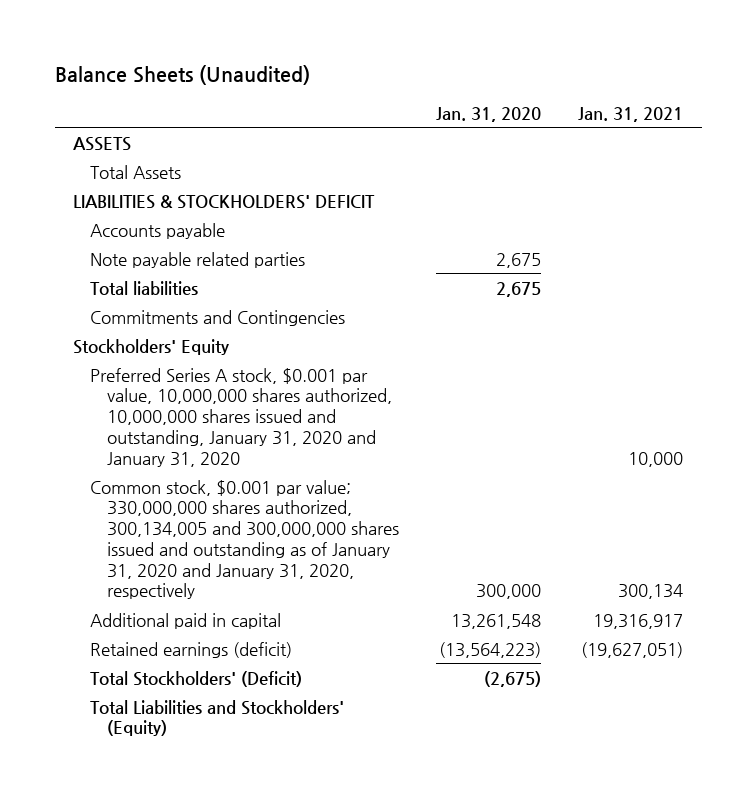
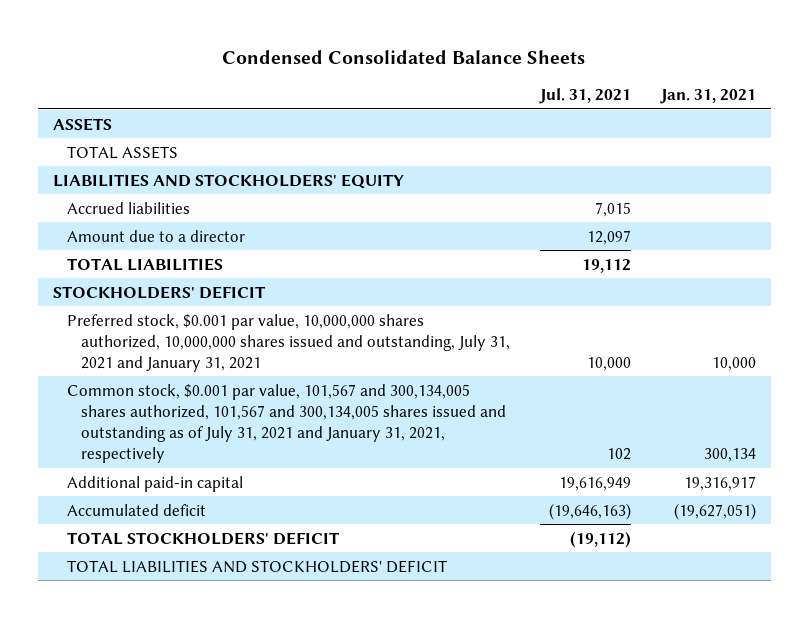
- Balance Sheets (Unaudited)
+ Condensed Consolidated Balance Sheets
- | Jan. 31, 2020 | Jan. 31, 2021
+ | Jul. 31, 2021 | Jan. 31, 2021
- Total Assets
- LIABILITIES & STOCKHOLDERS' DEFICIT
- Accounts payable
- Note payable related parties | 2,675 |
- Total liabilities | 2,675 |
- Commitments and Contingencies
- Stockholders' Equity
- Preferred Series A stock, $0.001 par value, 10,000,000 shares authorized, 10,000,000 shares issued and outstanding, January 31, 2020 and January 31, 2020 | | 10,000
- Common stock, $0.001 par value; 330,000,000 shares authorized, 300,134,005 and 300,000,000 shares issued and outstanding as of January 31, 2020 and January 31, 2020, respectively | 300,000 | 300,134
- Additional paid in capital | 13,261,548 | 19,316,917
- Retained earnings (deficit) | (13,564,223) | (19,627,051)
- Total Stockholders' (Deficit) | (2,675) |
- Total Liabilities and Stockholders' (Equity)
+ TOTAL ASSETS
+ LIABILITIES AND STOCKHOLDERS' EQUITY
+ Accrued liabilities | 7,015 |
+ Amount due to a director | 12,097 |
+ TOTAL LIABILITIES | 19,112 |
+ STOCKHOLDERS' DEFICIT
+ Preferred stock, $0.001 par value, 10,000,000 shares authorized, 10,000,000 shares issued and outstanding, July 31, 2021 and January 31, 2021 | 10,000 | 10,000
+ Common stock, $0.001 par value, 101,567 and 300,134,005 shares authorized, 101,567 and 300,134,005 shares issued and outstanding as of July 31, 2021 and January 31, 2021, respectively | 102 | 300,134
+ Additional paid-in capital | 19,616,949 | 19,316,917
+ Accumulated deficit | (19,646,163) | (19,627,051)
+ TOTAL STOCKHOLDERS' DEFICIT | (19,112) |
+ TOTAL LIABILITIES AND STOCKHOLDERS' DEFICIT

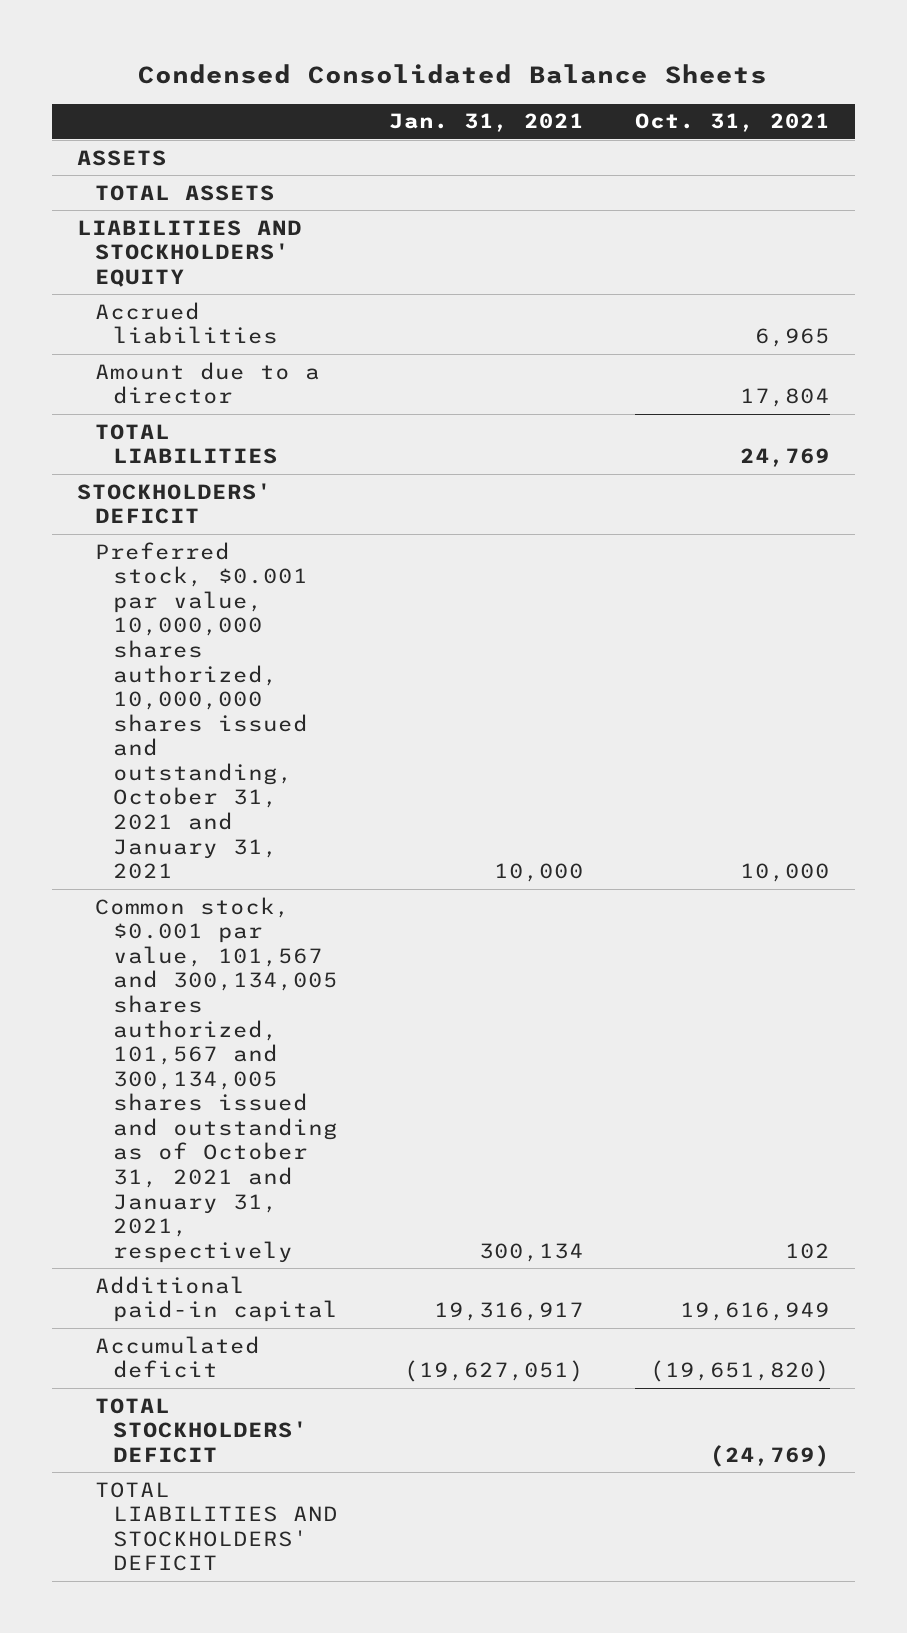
- | Jul. 31, 2021 | Jan. 31, 2021
+ | Jan. 31, 2021 | Oct. 31, 2021
- Preferred stock, $0.001 par value, 10,000,000 shares authorized, 10,000,000 shares issued and outstanding, July 31, 2021 and January 31, 2021 | 10,000 | 10,000
- Common stock, $0.001 par value, 101,567 and 300,134,005 shares authorized, 101,567 and 300,134,005 shares issued and outstanding as of July 31, 2021 and January 31, 2021, respectively | 102 | 300,134
+ Preferred stock, $0.001 par value, 10,000,000 shares authorized, 10,000,000 shares issued and outstanding, October 31, 2021 and January 31, 2021 | 10,000 | 10,000
+ Common stock, $0.001 par value, 101,567 and 300,134,005 shares authorized, 101,567 and 300,134,005 shares issued and outstanding as of October 31, 2021 and January 31, 2021, respectively | 300,134 | 102

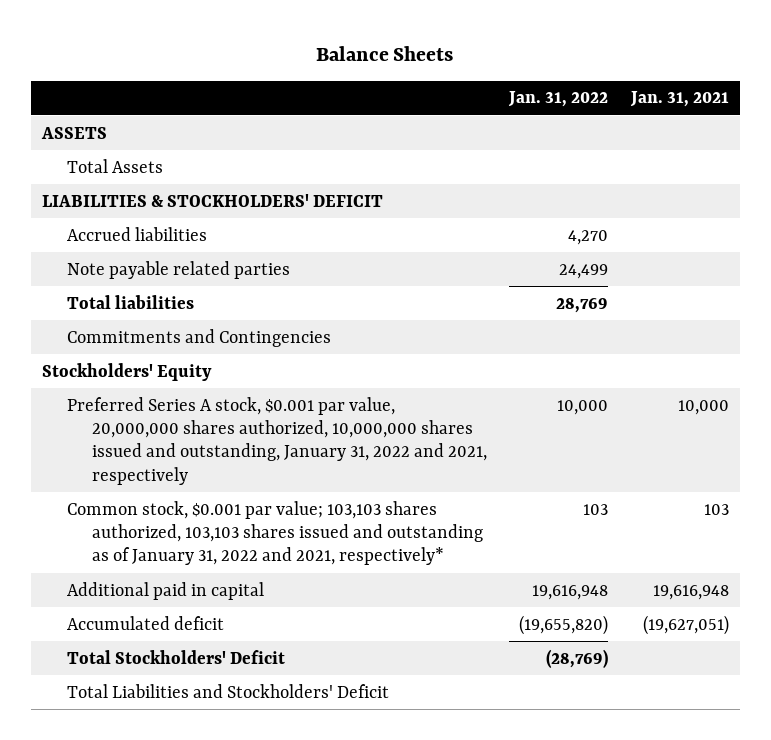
- Condensed Consolidated Balance Sheets
+ Balance Sheets
- | Jan. 31, 2021 | Oct. 31, 2021
+ | Jan. 31, 2022 | Jan. 31, 2021
- TOTAL ASSETS
- LIABILITIES AND STOCKHOLDERS' EQUITY
+ Total Assets
+ LIABILITIES & STOCKHOLDERS' DEFICIT
- Amount due to a director | | 17,804
- TOTAL LIABILITIES | | 24,769
- STOCKHOLDERS' DEFICIT
- Preferred stock, $0.001 par value, 10,000,000 shares authorized, 10,000,000 shares issued and outstanding, October 31, 2021 and January 31, 2021 | 10,000 | 10,000
- Common stock, $0.001 par value, 101,567 and 300,134,005 shares authorized, 101,567 and 300,134,005 shares issued and outstanding as of October 31, 2021 and January 31, 2021, respectively | 300,134 | 102
- Additional paid-in capital | 19,316,917 | 19,616,949
+ Note payable related parties | 24,499 |
+ Total liabilities | 28,769 |
+ Commitments and Contingencies
+ Stockholders' Equity
+ Preferred Series A stock, $0.001 par value, 20,000,000 shares authorized, 10,000,000 shares issued and outstanding, January 31, 2022 and 2021, respectively | 10,000 | 10,000
+ Common stock, $0.001 par value; 103,103 shares authorized, 103,103 shares issued and outstanding as of January 31, 2022 and 2021, respectively* | 103 | 103
+ Additional paid in capital | 19,616,948 | 19,616,948
- TOTAL STOCKHOLDERS' DEFICIT | | (24,769)
- TOTAL LIABILITIES AND STOCKHOLDERS' DEFICIT
+ Total Stockholders' Deficit | (28,769) |
+ Total Liabilities and Stockholders' Deficit

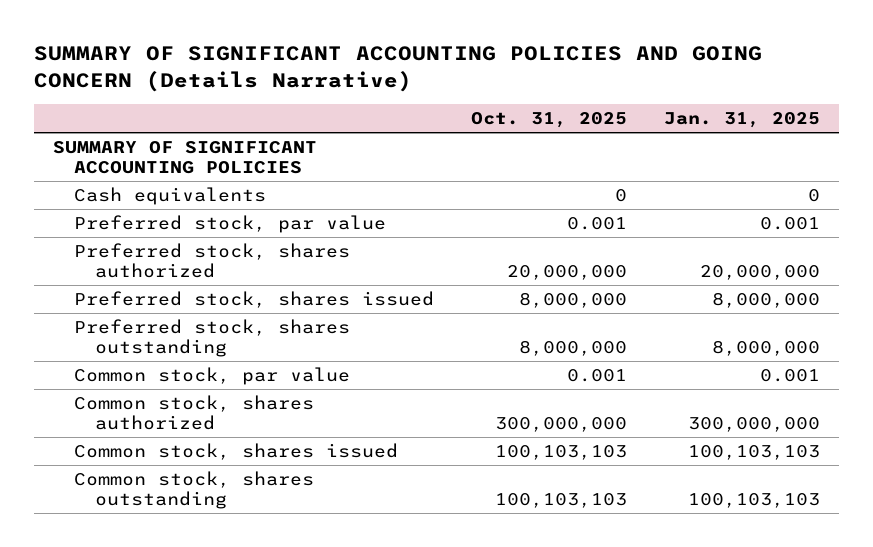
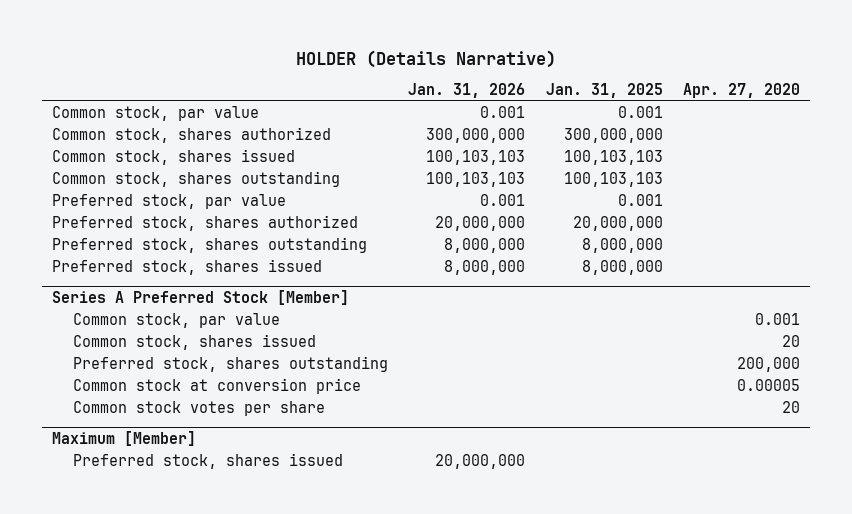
- SUMMARY OF SIGNIFICANT ACCOUNTING POLICIES AND GOING CONCERN (Details Narrative)
+ HOLDER (Details Narrative)
- | Oct. 31, 2025 | Jan. 31, 2025
+ | Jan. 31, 2026 | Jan. 31, 2025 | Apr. 27, 2020
- SUMMARY OF SIGNIFICANT ACCOUNTING POLICIES
- Cash equivalents | 0 | 0
moved down: Preferred stock, par value | 0.001 | 0.001 |
moved down: Preferred stock, shares authorized | 20,000,000 | 20,000,000 |
moved down: Preferred stock, shares outstanding | 8,000,000 | 8,000,000 |
moved down: Preferred stock, shares issued | 8,000,000 | 8,000,000 |
+ Series A Preferred Stock [Member]
+ Common stock, par value | | | 0.001
+ Common stock, shares issued | | | 20
+ Preferred stock, shares outstanding | | | 200,000
+ Common stock at conversion price | | | 0.00005
+ Common stock votes per share | | | 20
+ Maximum [Member]
+ Preferred stock, shares issued | 20,000,000 | |

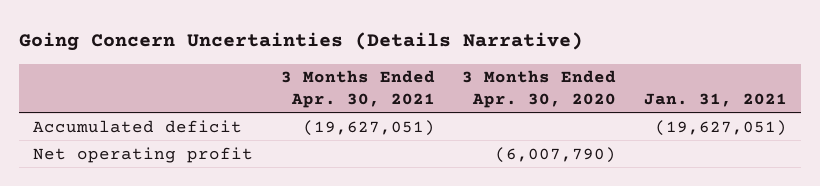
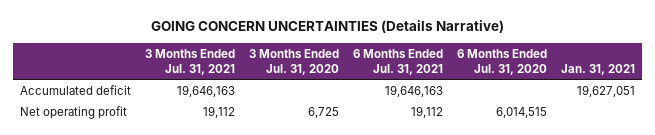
- Going Concern Uncertainties (Details Narrative)
+ GOING CONCERN UNCERTAINTIES (Details Narrative)
- | 3 Months Ended Apr. 30, 2021 | 3 Months Ended Apr. 30, 2020 | Jan. 31, 2021
+ | 3 Months Ended Jul. 31, 2021 | 3 Months Ended Jul. 31, 2020 | 6 Months Ended Jul. 31, 2021 | 6 Months Ended Jul. 31, 2020 | Jan. 31, 2021
- Accumulated deficit | (19,627,051) | | (19,627,051)
+ Accumulated deficit | 19,646,163 | | 19,646,163 | | 19,627,051

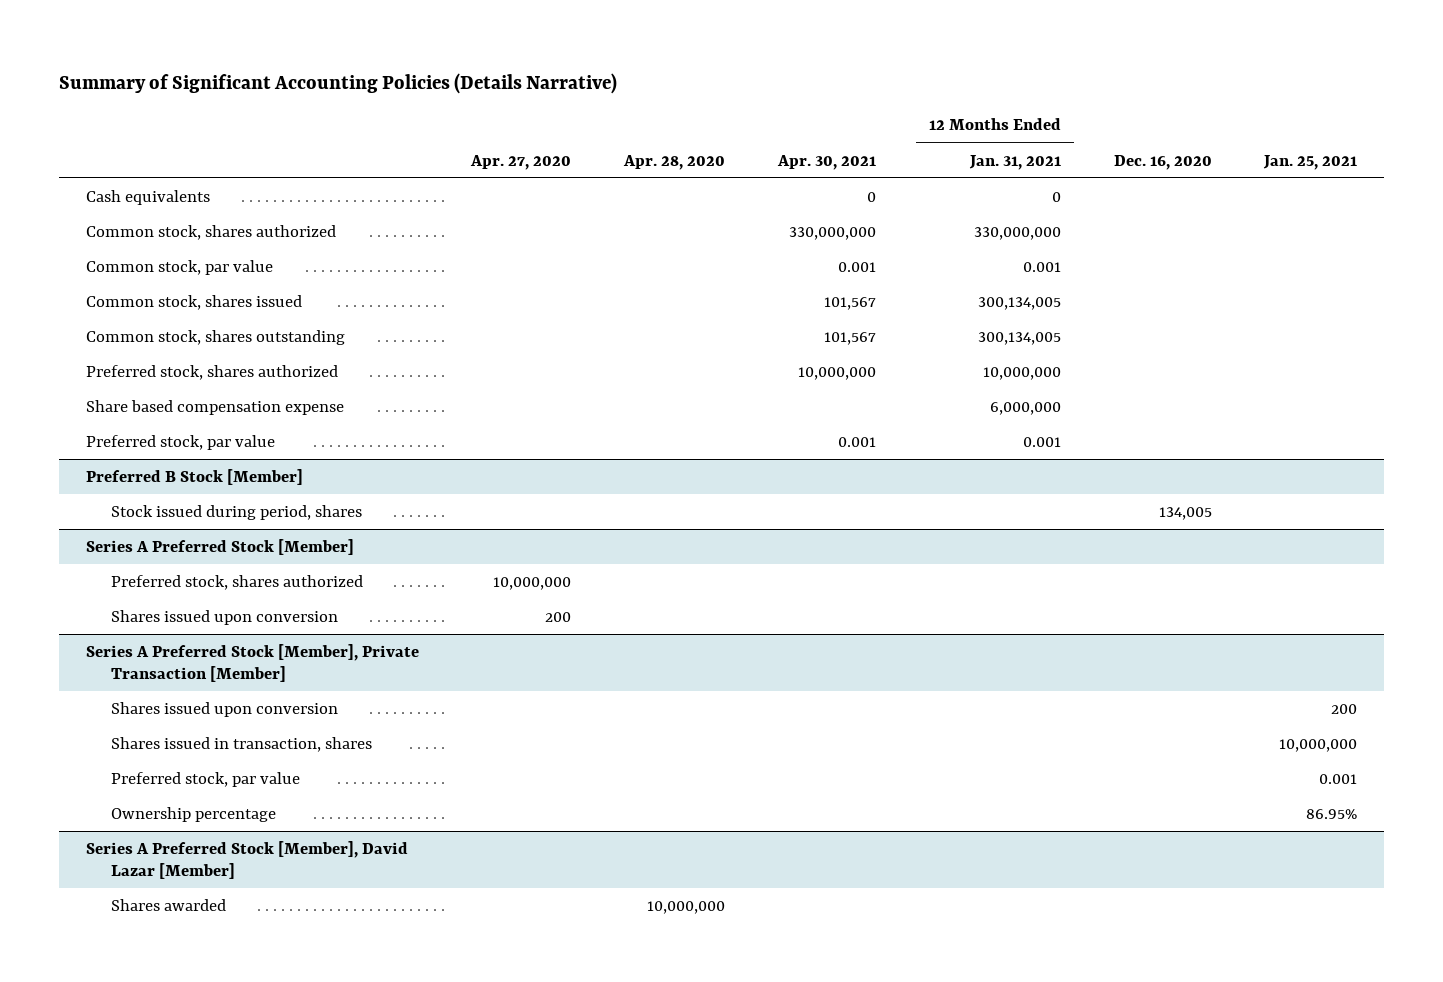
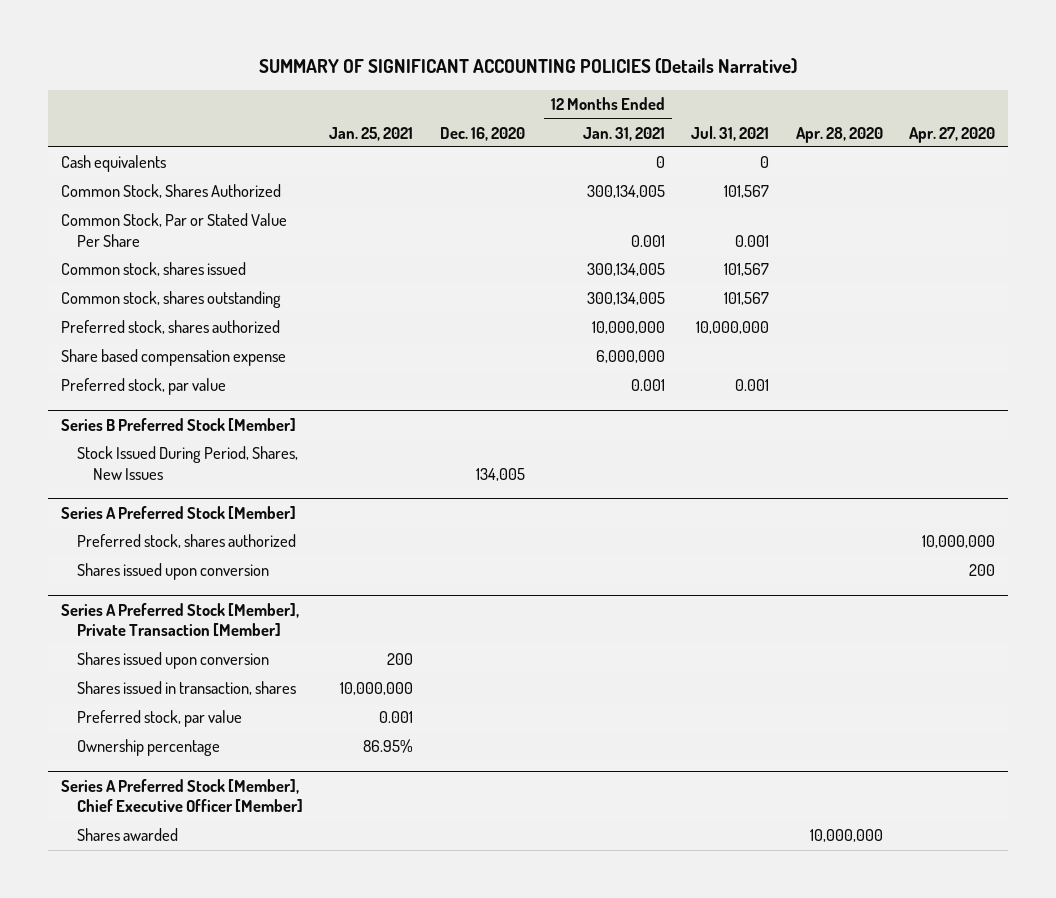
- Summary of Significant Accounting Policies (Details Narrative)
+ SUMMARY OF SIGNIFICANT ACCOUNTING POLICIES (Details Narrative)
- | Apr. 27, 2020 | Apr. 28, 2020 | Apr. 30, 2021 | 12 Months Ended Jan. 31, 2021 | Dec. 16, 2020 | Jan. 25, 2021
+ | Jan. 25, 2021 | Dec. 16, 2020 | 12 Months Ended Jan. 31, 2021 | Jul. 31, 2021 | Apr. 28, 2020 | Apr. 27, 2020
- Common stock, shares authorized | | | 330,000,000 | 330,000,000 | |
- Common stock, par value | | | 0.001 | 0.001 | |
+ Common Stock, Shares Authorized | | | 300,134,005 | 101,567 | |
+ Common Stock, Par or Stated Value Per Share | | | 0.001 | 0.001 | |
- Preferred B Stock [Member]
- Stock issued during period, shares | | | | | 134,005 |
+ Series B Preferred Stock [Member]
+ Stock Issued During Period, Shares, New Issues | | 134,005 | | | |
- Series A Preferred Stock [Member], David Lazar [Member]
+ Series A Preferred Stock [Member], Chief Executive Officer [Member]

